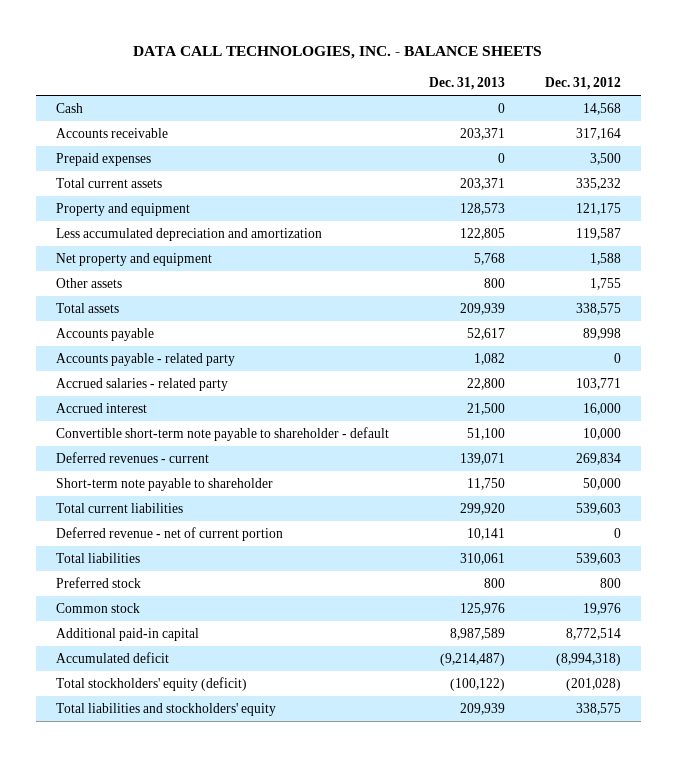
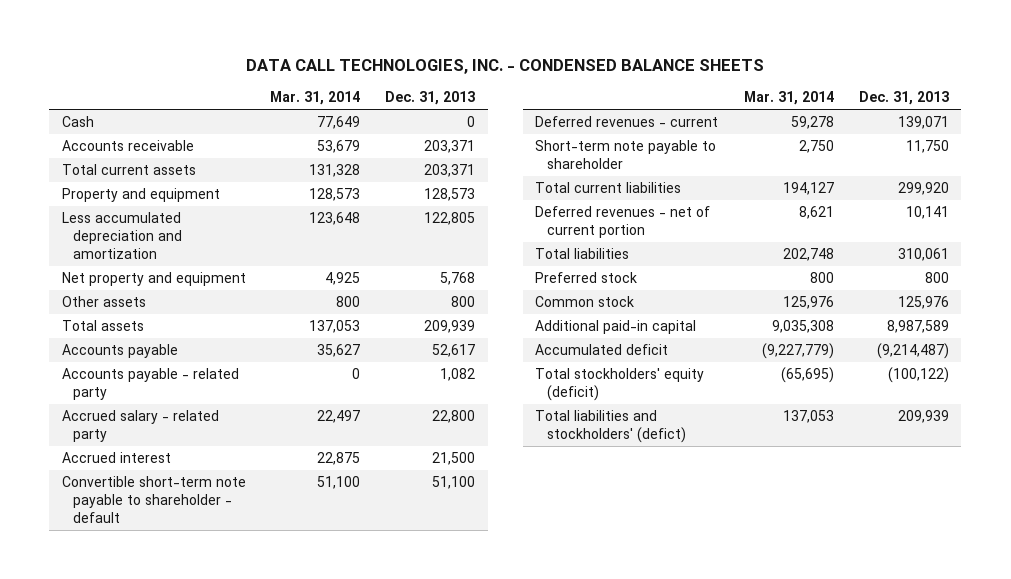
- DATA CALL TECHNOLOGIES, INC. - BALANCE SHEETS
+ DATA CALL TECHNOLOGIES, INC. - CONDENSED BALANCE SHEETS
- | Dec. 31, 2013 | Dec. 31, 2012
+ | Mar. 31, 2014 | Dec. 31, 2013
- Prepaid expenses | 0 | 3,500
- Accrued salaries - related party | 22,800 | 103,771
+ Accrued salary - related party | 22,497 | 22,800
- Deferred revenue - net of current portion | 10,141 | 0
+ Deferred revenues - net of current portion | 8,621 | 10,141
- Total liabilities and stockholders' equity | 209,939 | 338,575
+ Total liabilities and stockholders' (defict) | 137,053 | 209,939

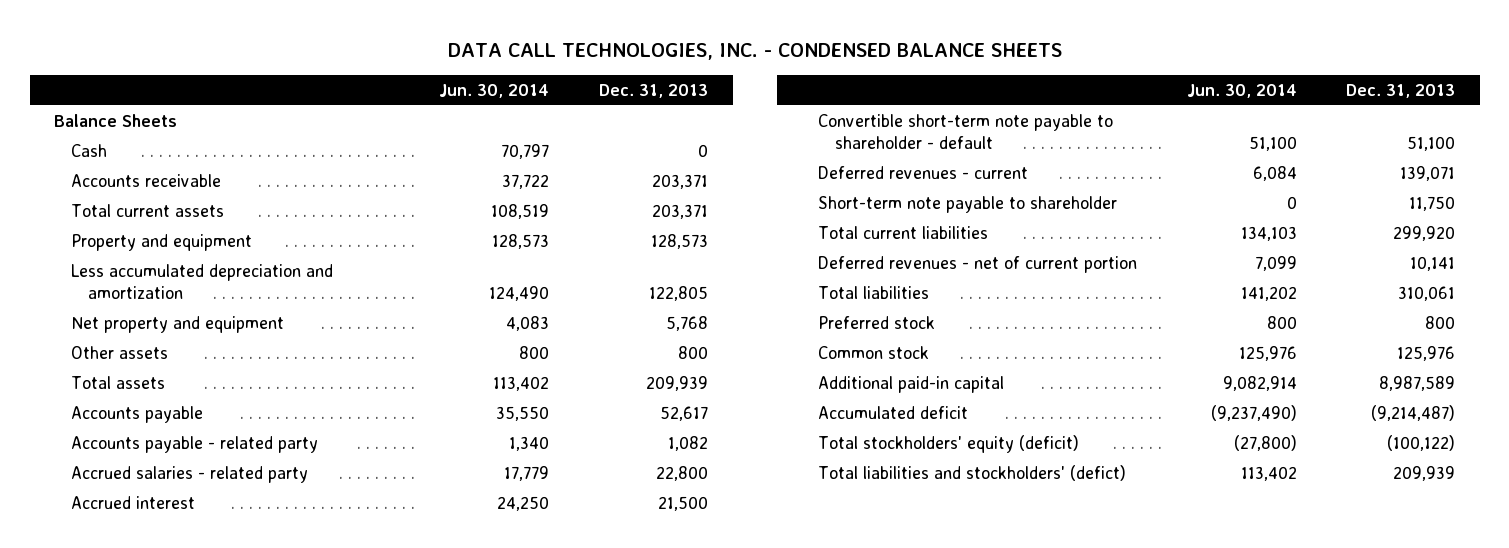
- | Mar. 31, 2014 | Dec. 31, 2013
+ | Jun. 30, 2014 | Dec. 31, 2013
+ Balance Sheets
- Accrued salary - related party | 22,497 | 22,800
+ Accrued salaries - related party | 17,779 | 22,800

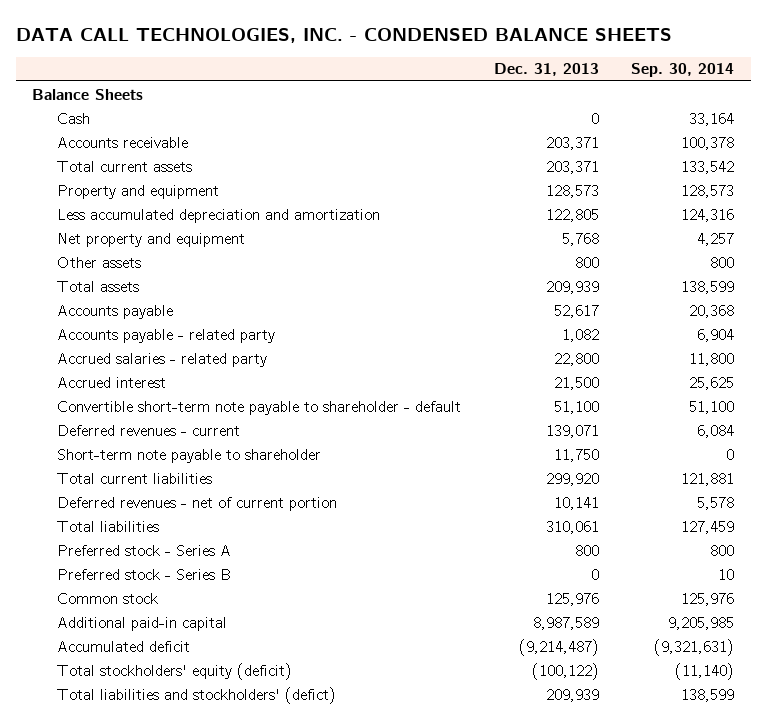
- | Jun. 30, 2014 | Dec. 31, 2013
+ | Dec. 31, 2013 | Sep. 30, 2014
- Preferred stock | 800 | 800
+ Preferred stock - Series A | 800 | 800
+ Preferred stock - Series B | 0 | 10

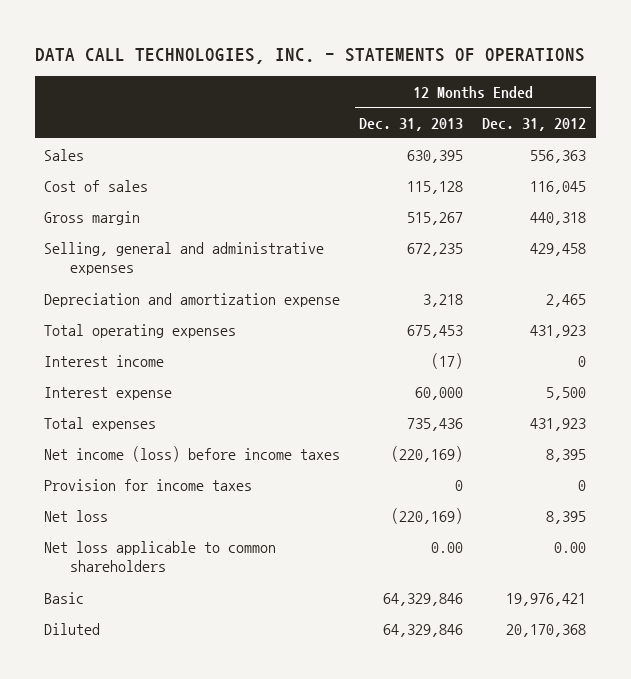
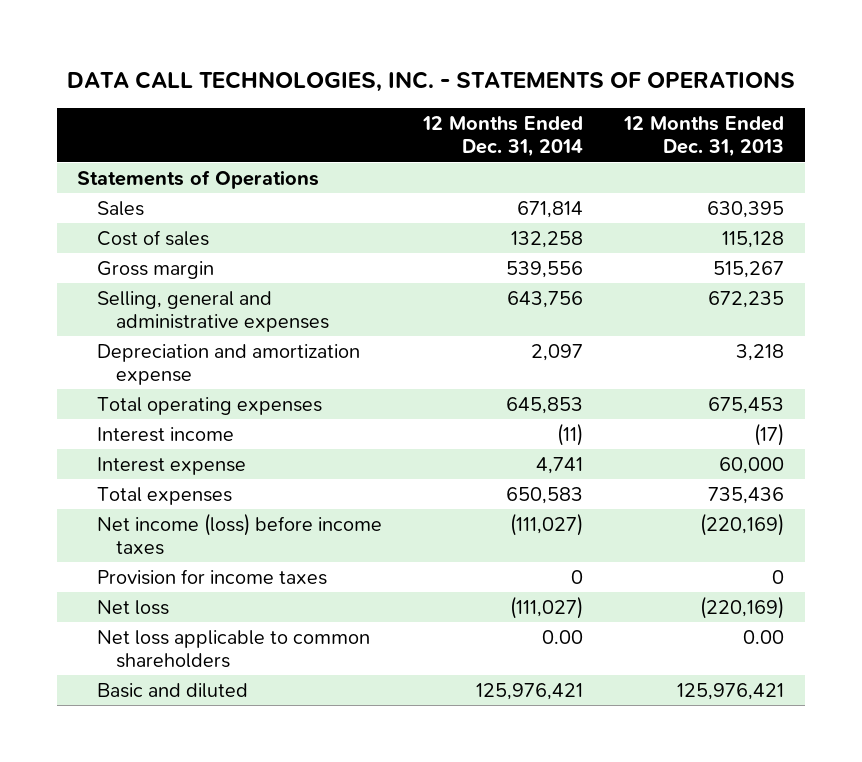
- | 12 Months Ended Dec. 31, 2013 | 12 Months Ended Dec. 31, 2012
+ | 12 Months Ended Dec. 31, 2014 | 12 Months Ended Dec. 31, 2013
+ Statements of Operations
- Basic | 64,329,846 | 19,976,421
- Diluted | 64,329,846 | 20,170,368
+ Basic and diluted | 125,976,421 | 125,976,421

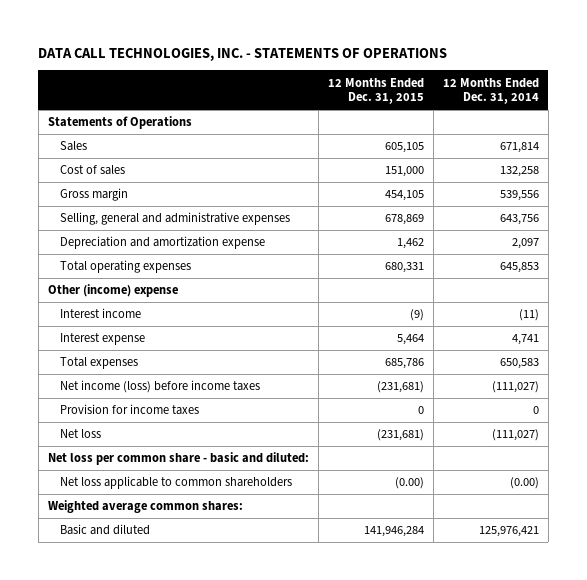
- | 12 Months Ended Dec. 31, 2014 | 12 Months Ended Dec. 31, 2013
+ | 12 Months Ended Dec. 31, 2015 | 12 Months Ended Dec. 31, 2014
+ Other (income) expense
- Net loss applicable to common shareholders | 0.00 | 0.00
+ Net loss per common share - basic and diluted:
+ Net loss applicable to common shareholders | (0.00) | (0.00)
+ Weighted average common shares:

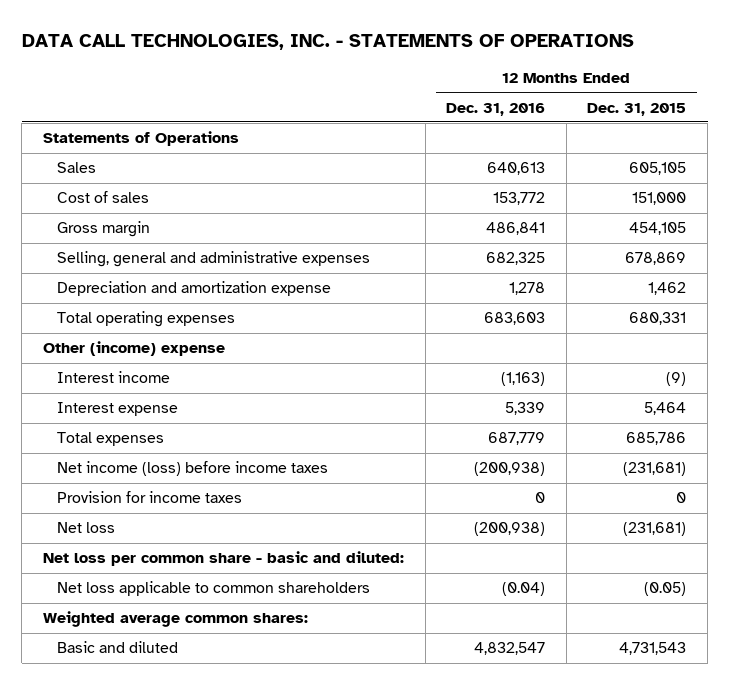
- | 12 Months Ended Dec. 31, 2015 | 12 Months Ended Dec. 31, 2014
+ | 12 Months Ended Dec. 31, 2016 | 12 Months Ended Dec. 31, 2015
- Net loss applicable to common shareholders | (0.00) | (0.00)
+ Net loss applicable to common shareholders | (0.04) | (0.05)
- Basic and diluted | 141,946,284 | 125,976,421
+ Basic and diluted | 4,832,547 | 4,731,543

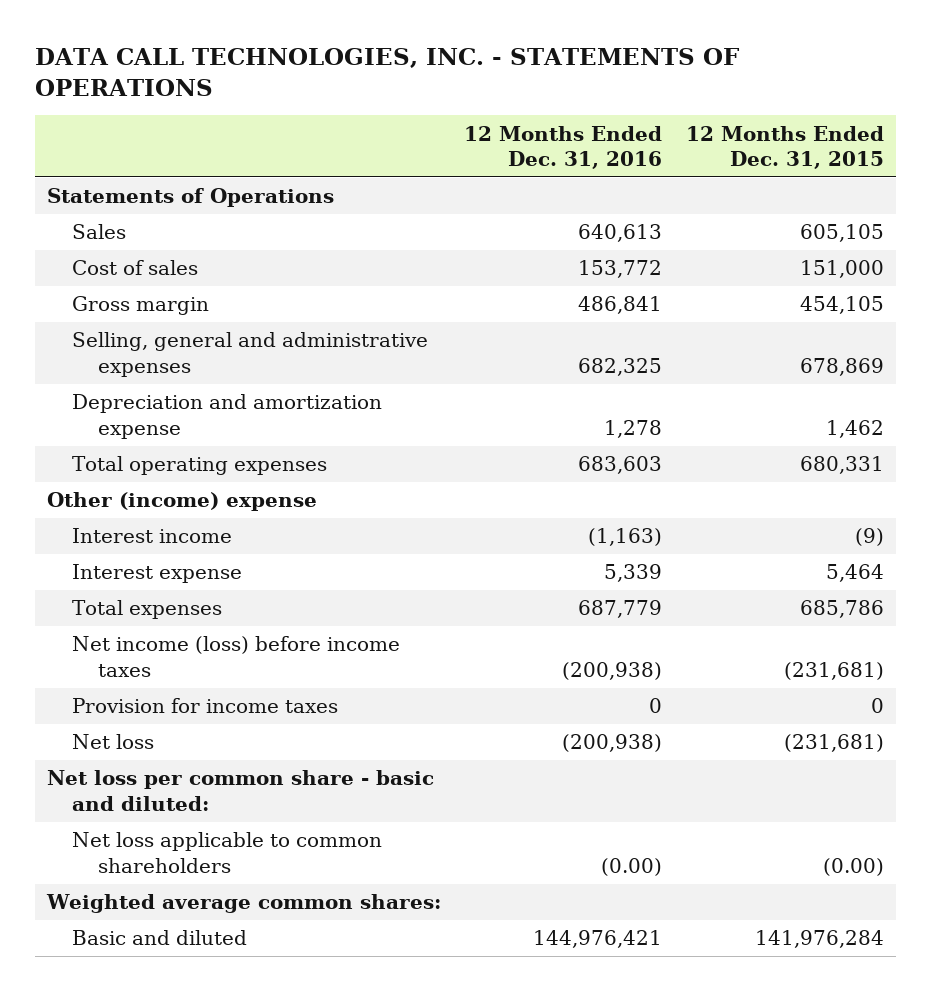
- Net loss applicable to common shareholders | (0.04) | (0.05)
+ Net loss applicable to common shareholders | (0.00) | (0.00)
- Basic and diluted | 4,832,547 | 4,731,543
+ Basic and diluted | 144,976,421 | 141,976,284

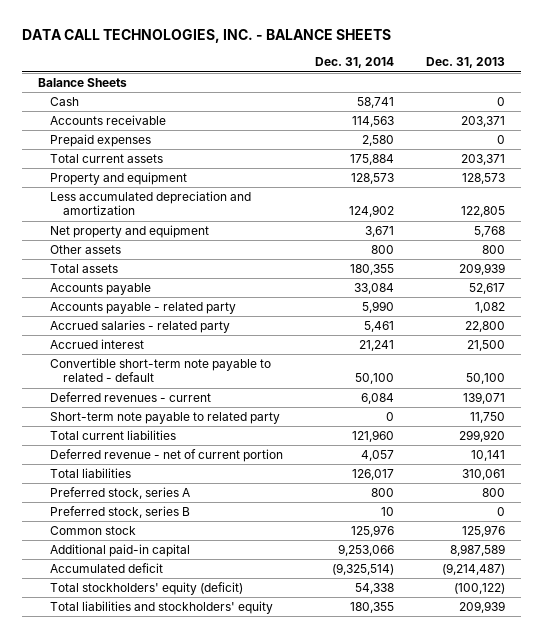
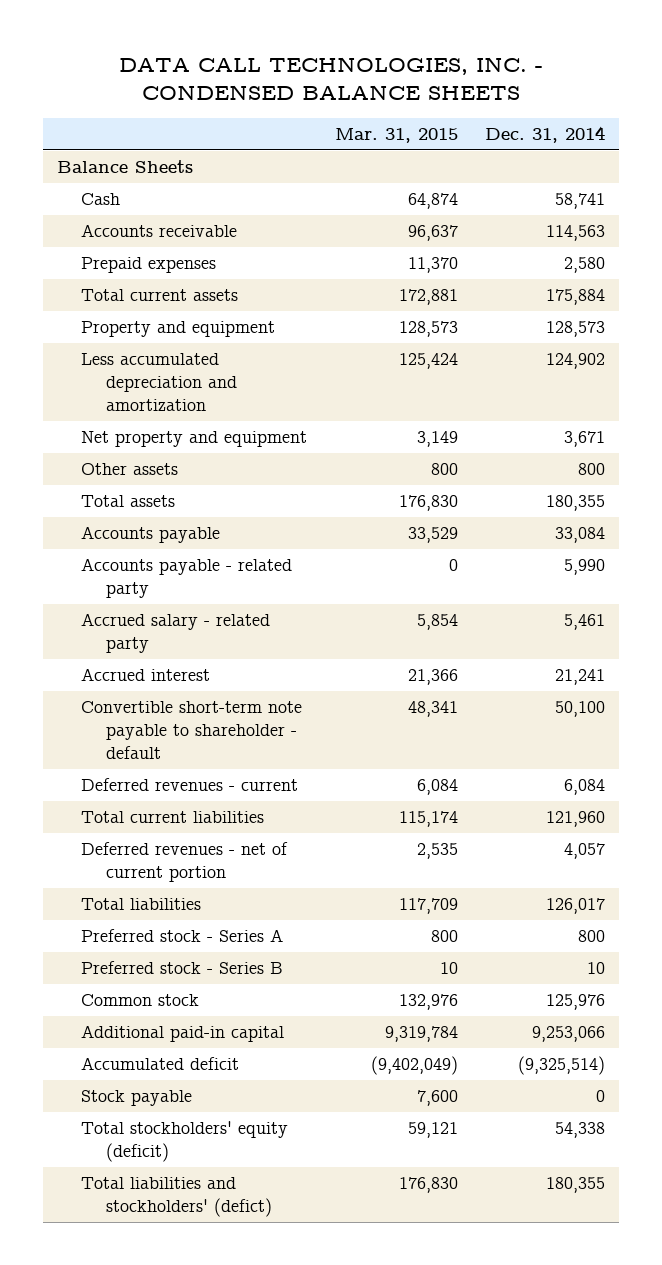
- DATA CALL TECHNOLOGIES, INC. - BALANCE SHEETS
+ DATA CALL TECHNOLOGIES, INC. - CONDENSED BALANCE SHEETS
- | Dec. 31, 2014 | Dec. 31, 2013
+ | Mar. 31, 2015 | Dec. 31, 2014
- Accrued salaries - related party | 5,461 | 22,800
+ Accrued salary - related party | 5,854 | 5,461
- Convertible short-term note payable to related - default | 50,100 | 50,100
+ Convertible short-term note payable to shareholder - default | 48,341 | 50,100
- Short-term note payable to related party | 0 | 11,750
- Deferred revenue - net of current portion | 4,057 | 10,141
+ Deferred revenues - net of current portion | 2,535 | 4,057
- Preferred stock, series A | 800 | 800
- Preferred stock, series B | 10 | 0
+ Preferred stock - Series A | 800 | 800
+ Preferred stock - Series B | 10 | 10
+ Stock payable | 7,600 | 0
- Total liabilities and stockholders' equity | 180,355 | 209,939
+ Total liabilities and stockholders' (defict) | 176,830 | 180,355

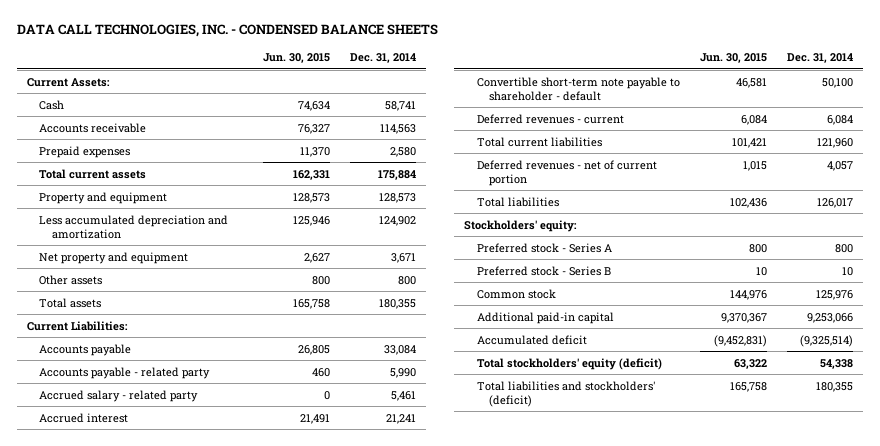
- | Mar. 31, 2015 | Dec. 31, 2014
+ | Jun. 30, 2015 | Dec. 31, 2014
- Balance Sheets
+ Current Assets:
+ Current Liabilities:
+ Stockholders' equity:
- Stock payable | 7,600 | 0
- Total liabilities and stockholders' (defict) | 176,830 | 180,355
+ Total liabilities and stockholders' (deficit) | 165,758 | 180,355

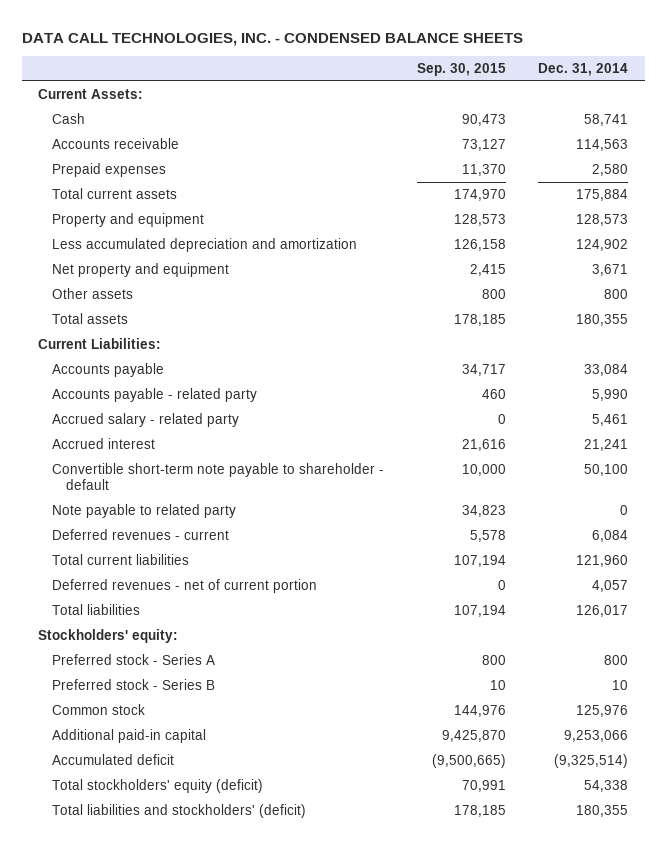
- | Jun. 30, 2015 | Dec. 31, 2014
+ | Sep. 30, 2015 | Dec. 31, 2014
+ Note payable to related party | 34,823 | 0

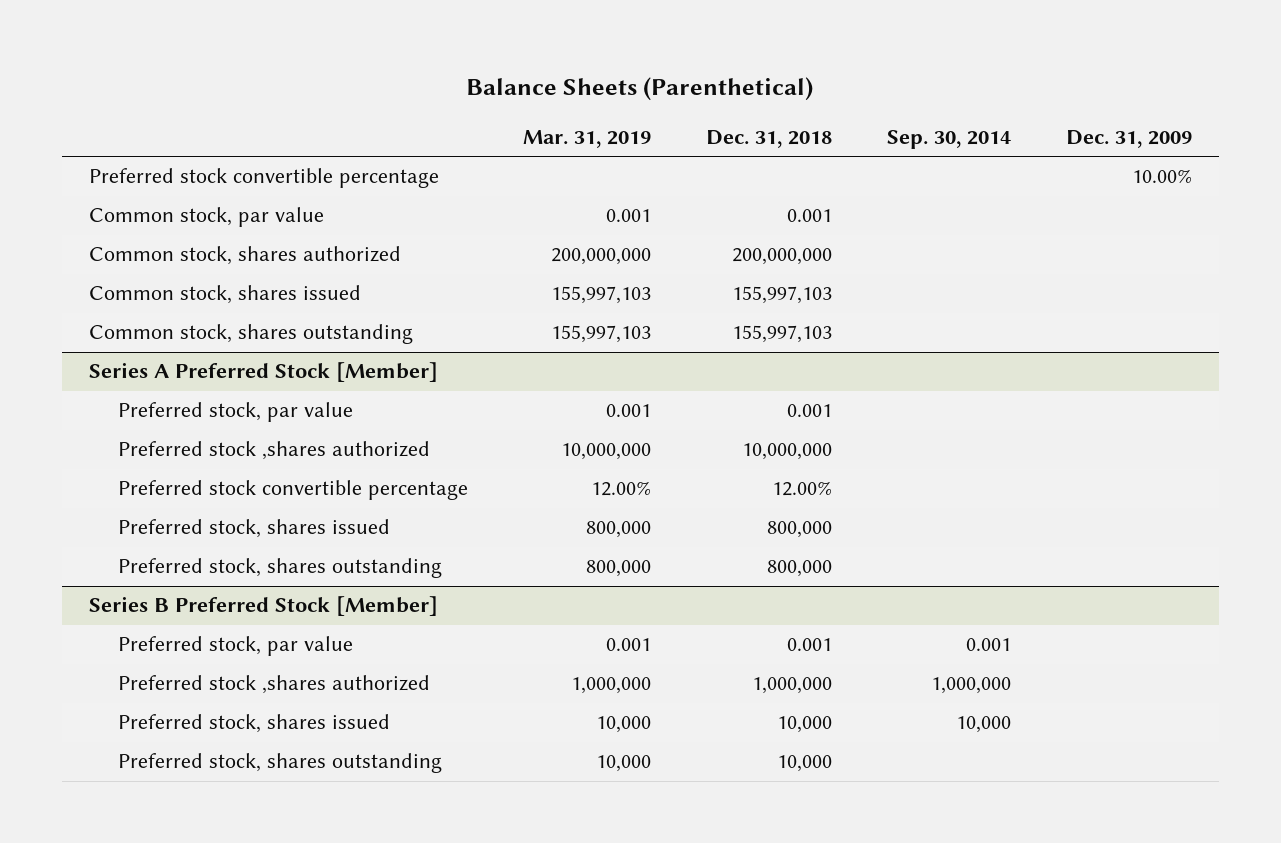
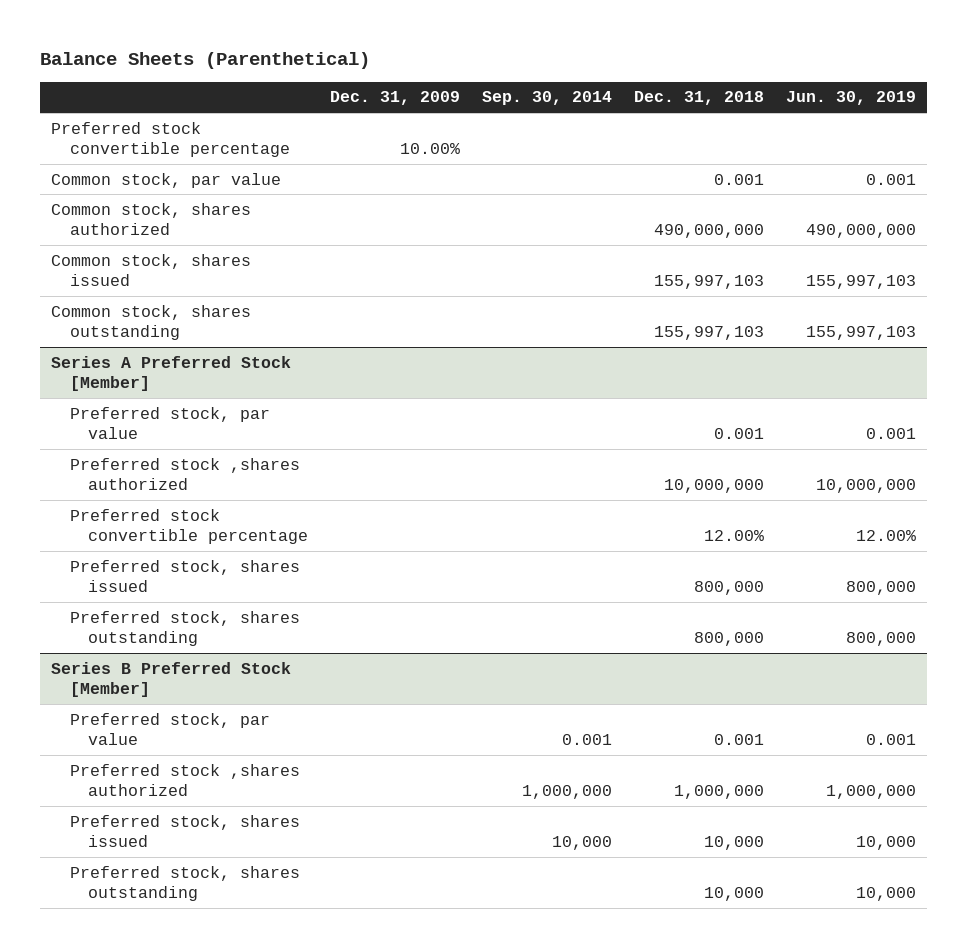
- | Mar. 31, 2019 | Dec. 31, 2018 | Sep. 30, 2014 | Dec. 31, 2009
+ | Dec. 31, 2009 | Sep. 30, 2014 | Dec. 31, 2018 | Jun. 30, 2019
- Common stock, shares authorized | 200,000,000 | 200,000,000 | |
+ Common stock, shares authorized | | | 490,000,000 | 490,000,000

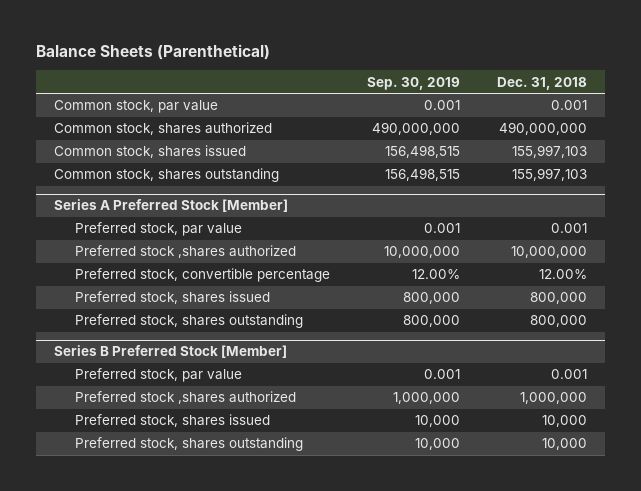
- | Dec. 31, 2009 | Sep. 30, 2014 | Dec. 31, 2018 | Jun. 30, 2019
+ | Sep. 30, 2019 | Dec. 31, 2018
- Preferred stock convertible percentage | 10.00% | | |
@ Series A Preferred Stock [Member]
- Preferred stock convertible percentage | | | 12.00% | 12.00%
+ Preferred stock, convertible percentage | 12.00% | 12.00%

